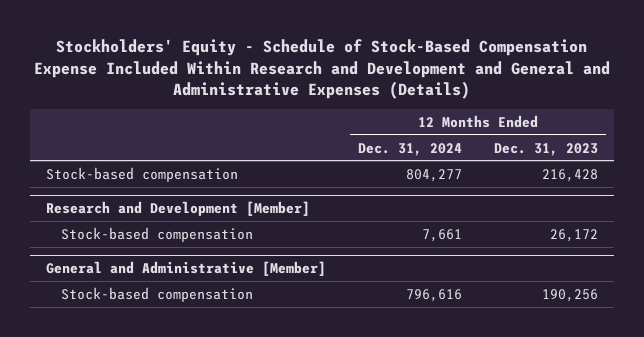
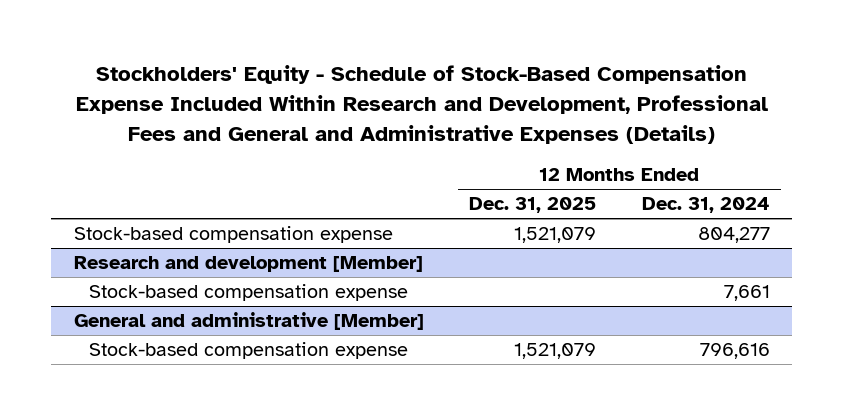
- Stockholders' Equity - Schedule of Stock-Based Compensation Expense Included Within Research and Development and General and Administrative Expenses (Details)
+ Stockholders' Equity - Schedule of Stock-Based Compensation Expense Included Within Research and Development, Professional Fees and General and Administrative Expenses (Details)
- | 12 Months Ended Dec. 31, 2024 | 12 Months Ended Dec. 31, 2023
+ | 12 Months Ended Dec. 31, 2025 | 12 Months Ended Dec. 31, 2024
- Stock-based compensation | 804,277 | 216,428
- Research and Development [Member]
- Stock-based compensation | 7,661 | 26,172
- General and Administrative [Member]
- Stock-based compensation | 796,616 | 190,256
+ Stock-based compensation expense | 1,521,079 | 804,277
+ Research and development [Member]
+ Stock-based compensation expense | | 7,661
+ General and administrative [Member]
+ Stock-based compensation expense | 1,521,079 | 796,616

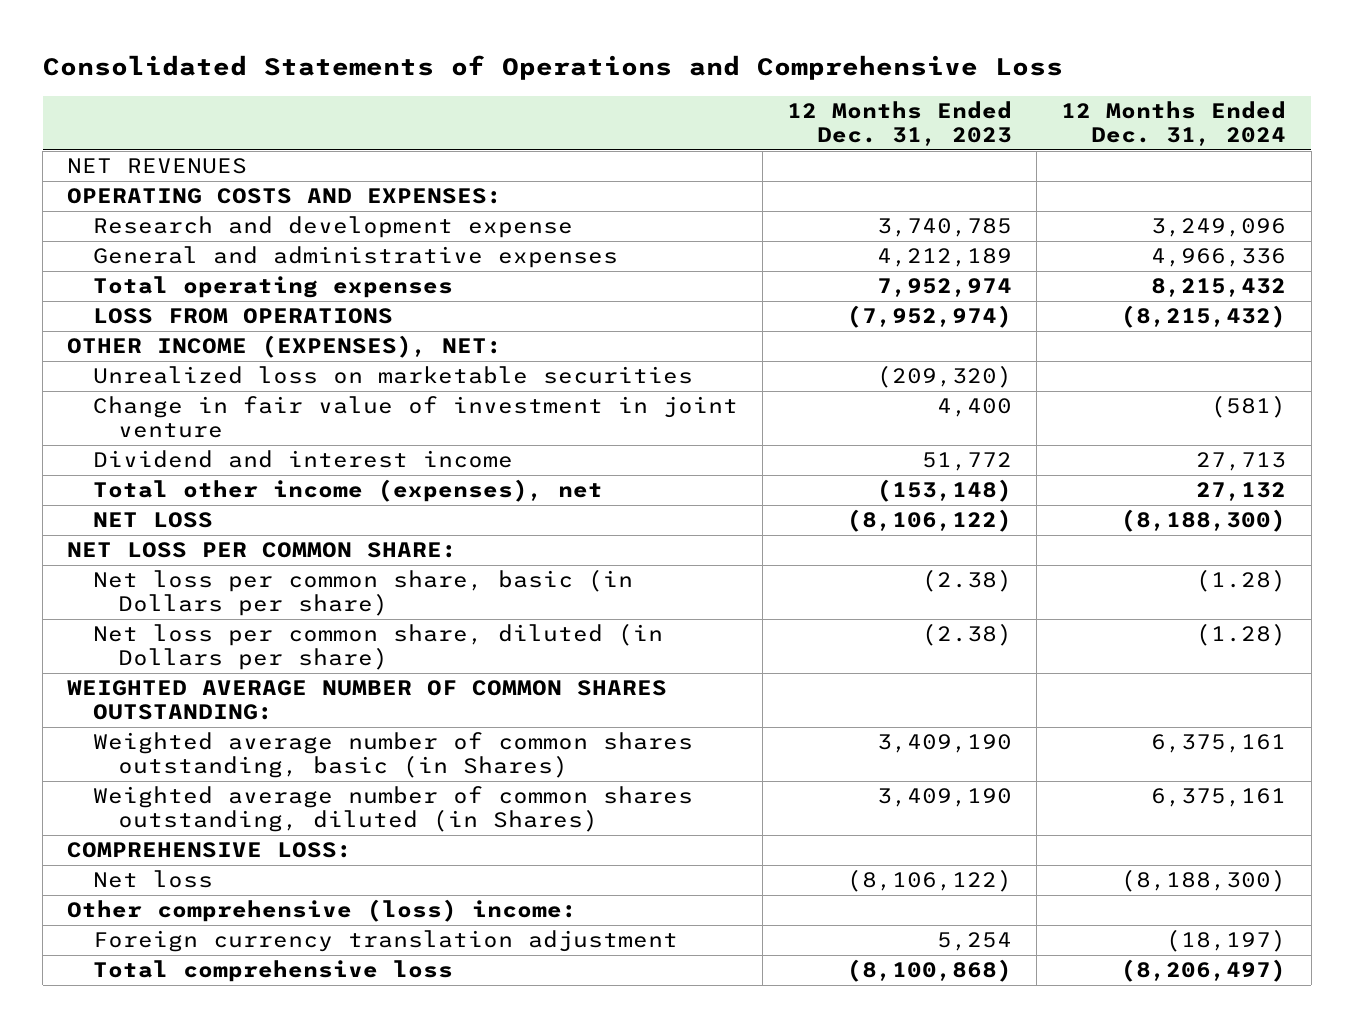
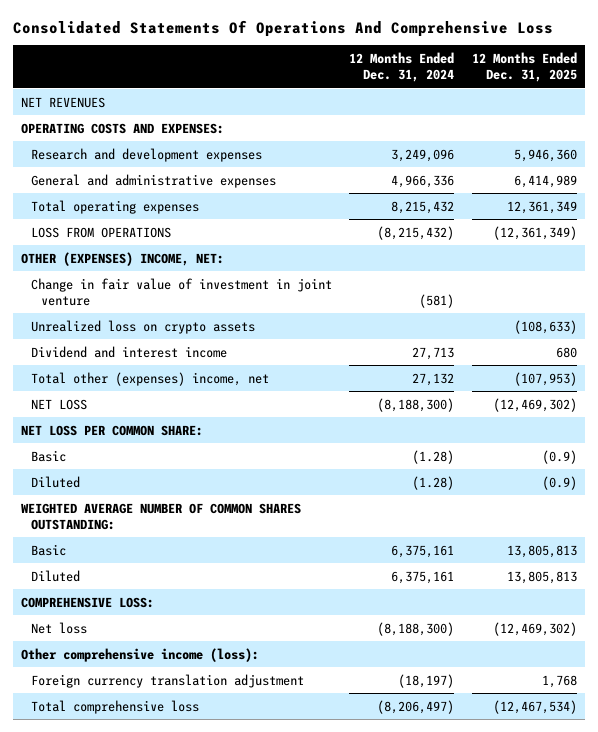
- Consolidated Statements of Operations and Comprehensive Loss
+ Consolidated Statements Of Operations And Comprehensive Loss
- | 12 Months Ended Dec. 31, 2023 | 12 Months Ended Dec. 31, 2024
+ | 12 Months Ended Dec. 31, 2024 | 12 Months Ended Dec. 31, 2025
- Research and development expense | 3,740,785 | 3,249,096
+ Research and development expenses | 3,249,096 | 5,946,360
- OTHER INCOME (EXPENSES), NET:
- Unrealized loss on marketable securities | (209,320) |
+ OTHER (EXPENSES) INCOME, NET:
+ Unrealized loss on crypto assets | | (108,633)
- Total other income (expenses), net | (153,148) | 27,132
+ Total other (expenses) income, net | 27,132 | (107,953)
- Net loss per common share, basic (in Dollars per share) | (2.38) | (1.28)
- Net loss per common share, diluted (in Dollars per share) | (2.38) | (1.28)
+ Basic | (1.28) | (0.9)
+ Diluted | (1.28) | (0.9)
- Weighted average number of common shares outstanding, basic (in Shares) | 3,409,190 | 6,375,161
- Weighted average number of common shares outstanding, diluted (in Shares) | 3,409,190 | 6,375,161
+ Basic | 6,375,161 | 13,805,813
+ Diluted | 6,375,161 | 13,805,813
- Other comprehensive (loss) income:
+ Other comprehensive income (loss):

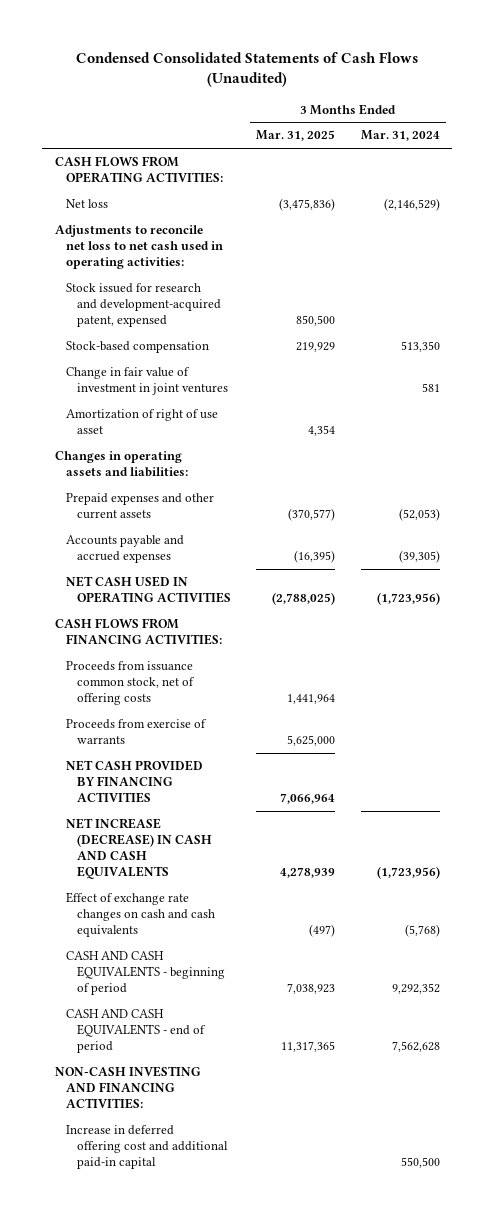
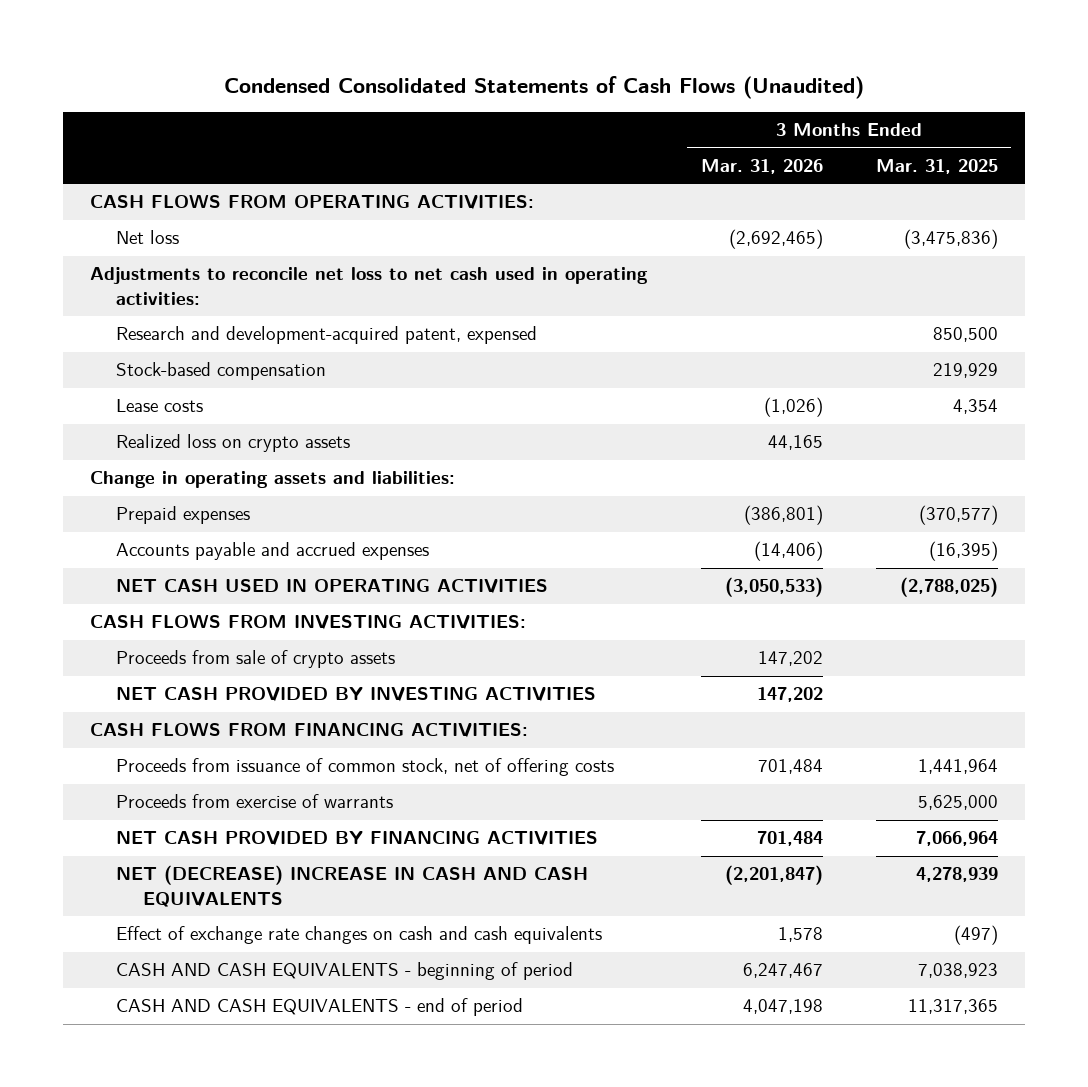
- | 3 Months Ended Mar. 31, 2025 | 3 Months Ended Mar. 31, 2024
+ | 3 Months Ended Mar. 31, 2026 | 3 Months Ended Mar. 31, 2025
- Stock issued for research and development-acquired patent, expensed | 850,500 |
+ Research and development-acquired patent, expensed | | 850,500
- Change in fair value of investment in joint ventures | | 581
- Amortization of right of use asset | 4,354 |
- Changes in operating assets and liabilities:
- Prepaid expenses and other current assets | (370,577) | (52,053)
+ Lease costs | (1,026) | 4,354
+ Realized loss on crypto assets | 44,165 |
+ Change in operating assets and liabilities:
+ Prepaid expenses | (386,801) | (370,577)
+ CASH FLOWS FROM INVESTING ACTIVITIES:
+ Proceeds from sale of crypto assets | 147,202 |
+ NET CASH PROVIDED BY INVESTING ACTIVITIES | 147,202 |
- Proceeds from issuance common stock, net of offering costs | 1,441,964 |
+ Proceeds from issuance of common stock, net of offering costs | 701,484 | 1,441,964
- NET INCREASE (DECREASE) IN CASH AND CASH EQUIVALENTS | 4,278,939 | (1,723,956)
+ NET (DECREASE) INCREASE IN CASH AND CASH EQUIVALENTS | (2,201,847) | 4,278,939
- NON-CASH INVESTING AND FINANCING ACTIVITIES:
- Increase in deferred offering cost and additional paid-in capital | | 550,500

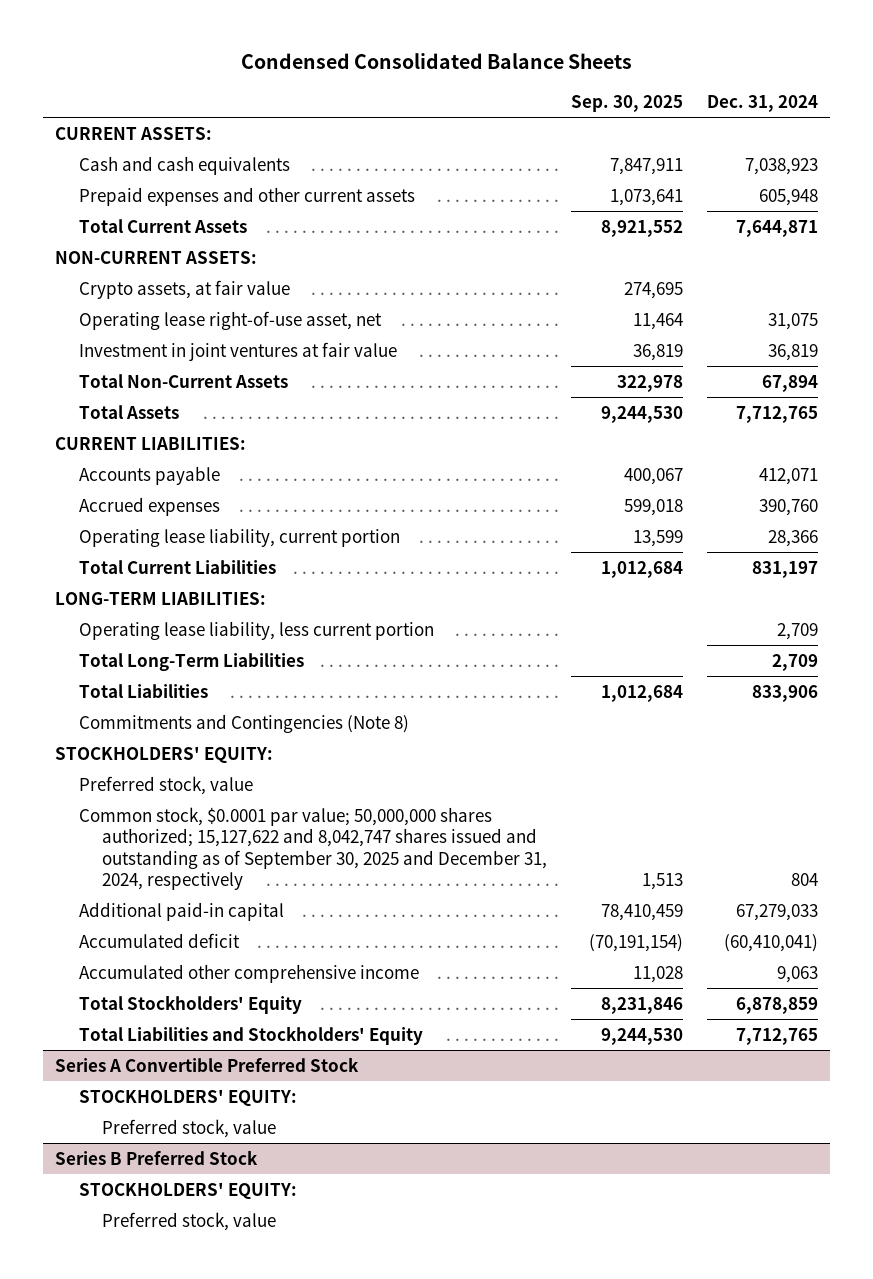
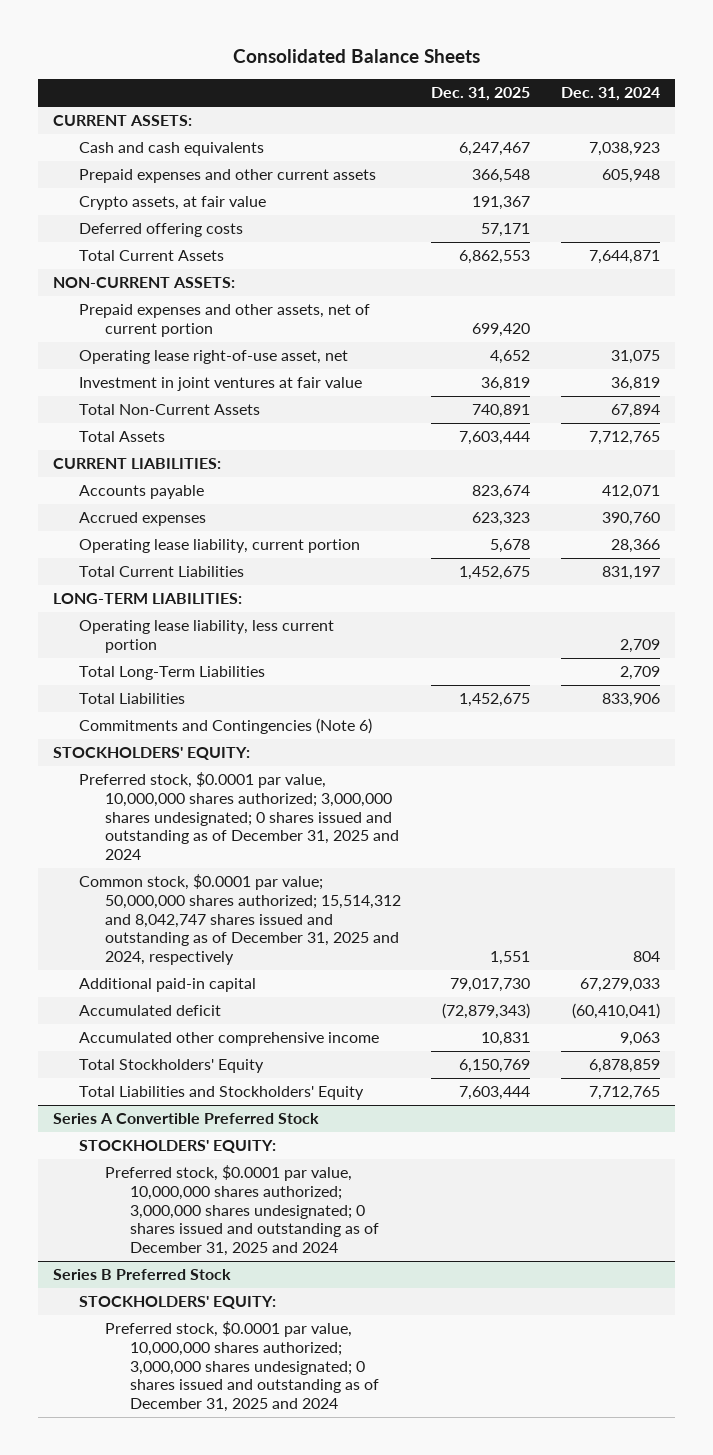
- Condensed Consolidated Balance Sheets
+ Consolidated Balance Sheets
- | Sep. 30, 2025 | Dec. 31, 2024
+ | Dec. 31, 2025 | Dec. 31, 2024
moved up: Crypto assets, at fair value | 191,367 |
+ Deferred offering costs | 57,171 |
+ Prepaid expenses and other assets, net of current portion | 699,420 |
- Commitments and Contingencies (Note 8)
+ Commitments and Contingencies (Note 6)
- Preferred stock, value
- Common stock, $0.0001 par value; 50,000,000 shares authorized; 15,127,622 and 8,042,747 shares issued and outstanding as of September 30, 2025 and December 31, 2024, respectively | 1,513 | 804
+ Preferred stock, $0.0001 par value, 10,000,000 shares authorized; 3,000,000 shares undesignated; 0 shares issued and outstanding as of December 31, 2025 and 2024
+ Common stock, $0.0001 par value; 50,000,000 shares authorized; 15,514,312 and 8,042,747 shares issued and outstanding as of December 31, 2025 and 2024, respectively | 1,551 | 804
@ Series A Convertible Preferred Stock
- Preferred stock, value
+ Preferred stock, $0.0001 par value, 10,000,000 shares authorized; 3,000,000 shares undesignated; 0 shares issued and outstanding as of December 31, 2025 and 2024
@ Series B Preferred Stock
- Preferred stock, value
+ Preferred stock, $0.0001 par value, 10,000,000 shares authorized; 3,000,000 shares undesignated; 0 shares issued and outstanding as of December 31, 2025 and 2024

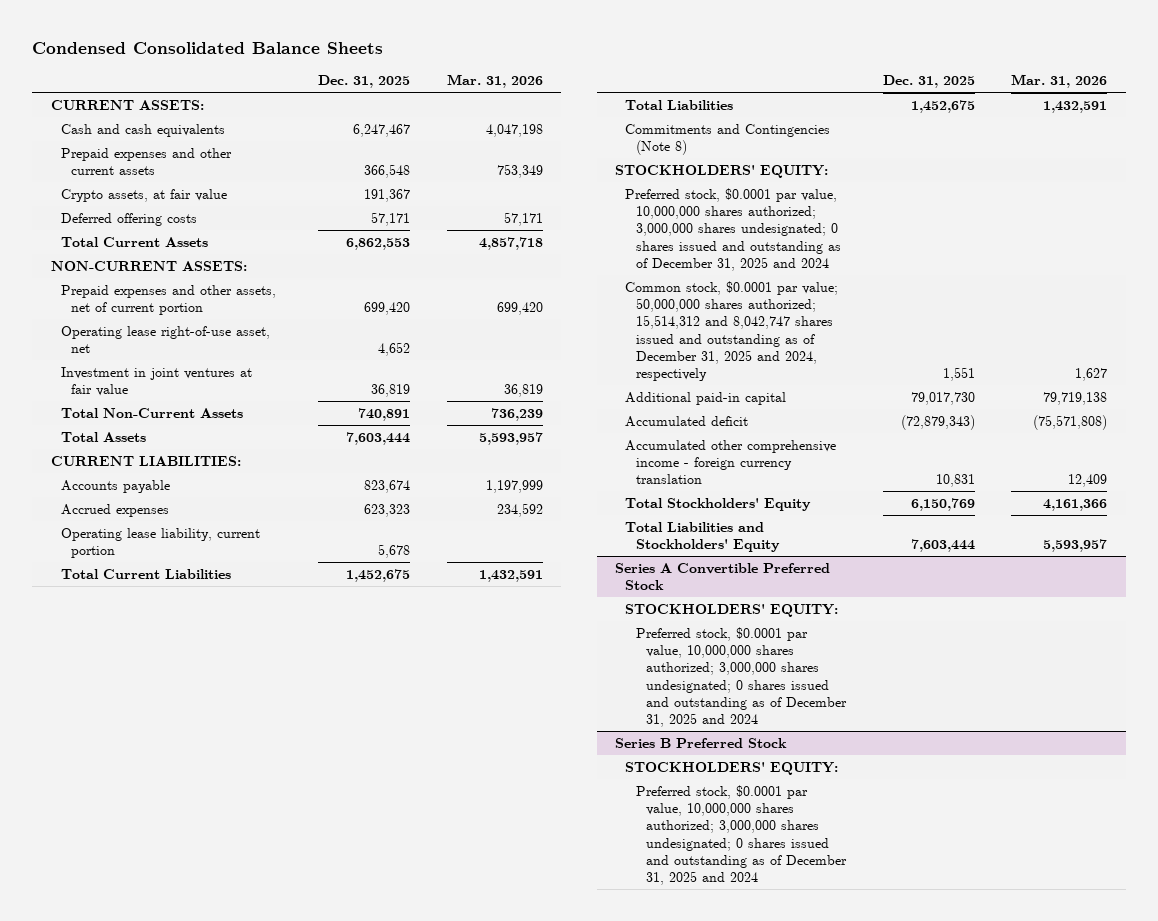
- Consolidated Balance Sheets
+ Condensed Consolidated Balance Sheets
- | Dec. 31, 2025 | Dec. 31, 2024
+ | Dec. 31, 2025 | Mar. 31, 2026
- LONG-TERM LIABILITIES:
- Operating lease liability, less current portion | | 2,709
- Total Long-Term Liabilities | | 2,709
- Commitments and Contingencies (Note 6)
+ Commitments and Contingencies (Note 8)
- Accumulated other comprehensive income | 10,831 | 9,063
+ Accumulated other comprehensive income - foreign currency translation | 10,831 | 12,409

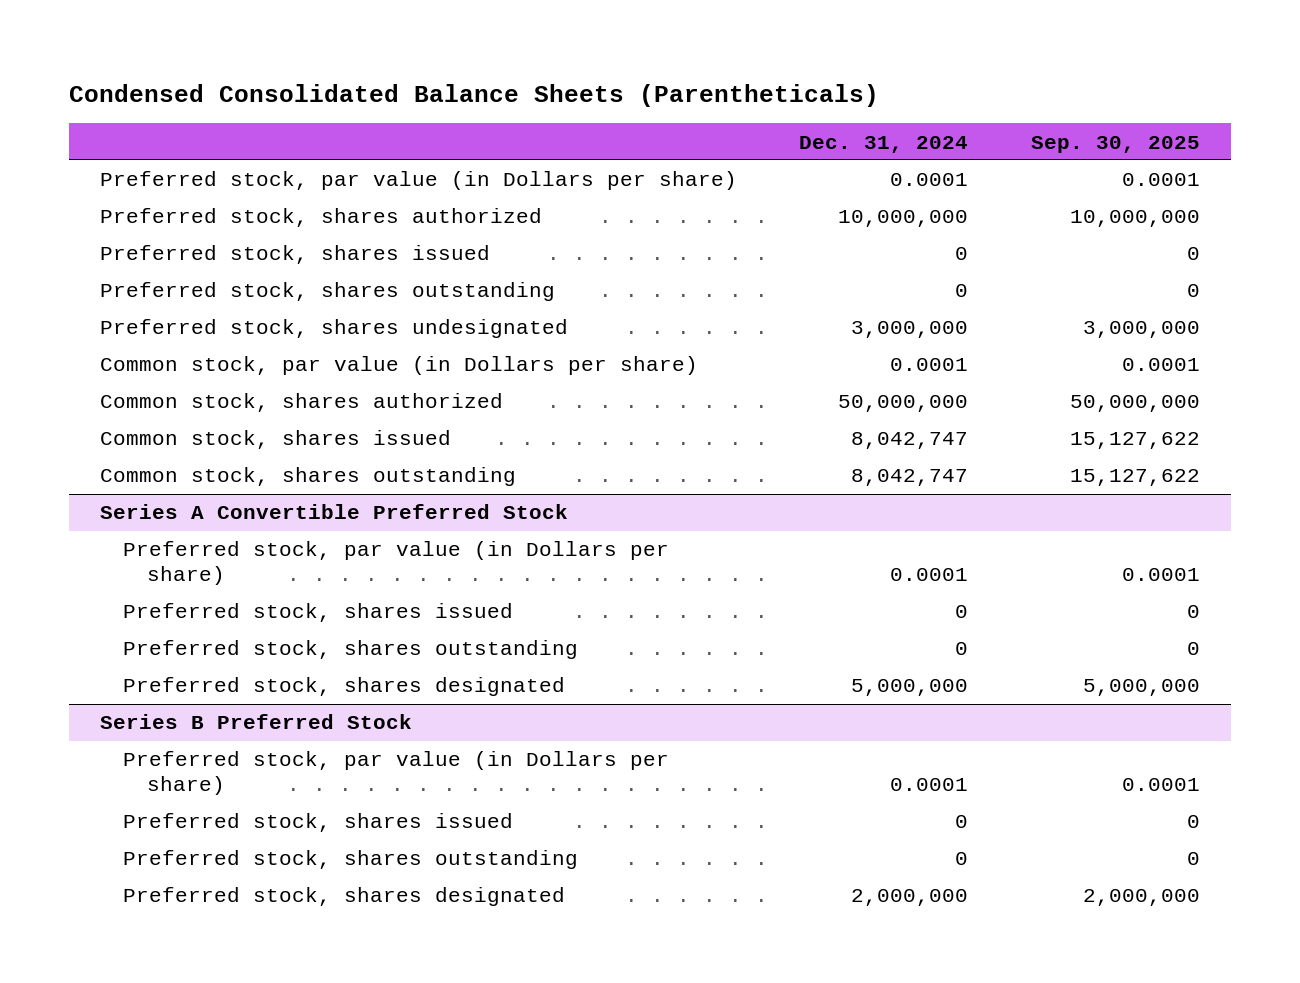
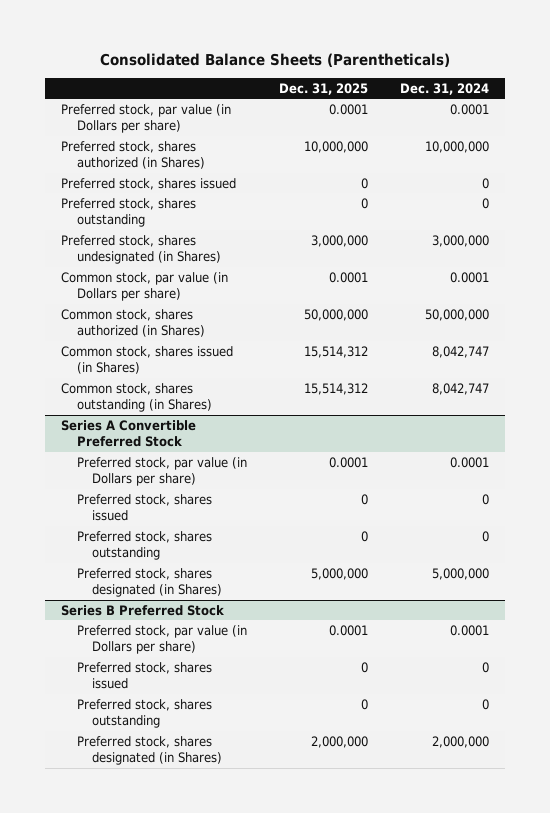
- Condensed Consolidated Balance Sheets (Parentheticals)
+ Consolidated Balance Sheets (Parentheticals)
- | Dec. 31, 2024 | Sep. 30, 2025
+ | Dec. 31, 2025 | Dec. 31, 2024
- Preferred stock, shares authorized | 10,000,000 | 10,000,000
+ Preferred stock, shares authorized (in Shares) | 10,000,000 | 10,000,000
- Preferred stock, shares undesignated | 3,000,000 | 3,000,000
+ Preferred stock, shares undesignated (in Shares) | 3,000,000 | 3,000,000
- Common stock, shares authorized | 50,000,000 | 50,000,000
- Common stock, shares issued | 8,042,747 | 15,127,622
- Common stock, shares outstanding | 8,042,747 | 15,127,622
+ Common stock, shares authorized (in Shares) | 50,000,000 | 50,000,000
+ Common stock, shares issued (in Shares) | 15,514,312 | 8,042,747
+ Common stock, shares outstanding (in Shares) | 15,514,312 | 8,042,747
@ Series A Convertible Preferred Stock
- Preferred stock, shares designated | 5,000,000 | 5,000,000
+ Preferred stock, shares designated (in Shares) | 5,000,000 | 5,000,000
@ Series B Preferred Stock
- Preferred stock, shares designated | 2,000,000 | 2,000,000
+ Preferred stock, shares designated (in Shares) | 2,000,000 | 2,000,000

